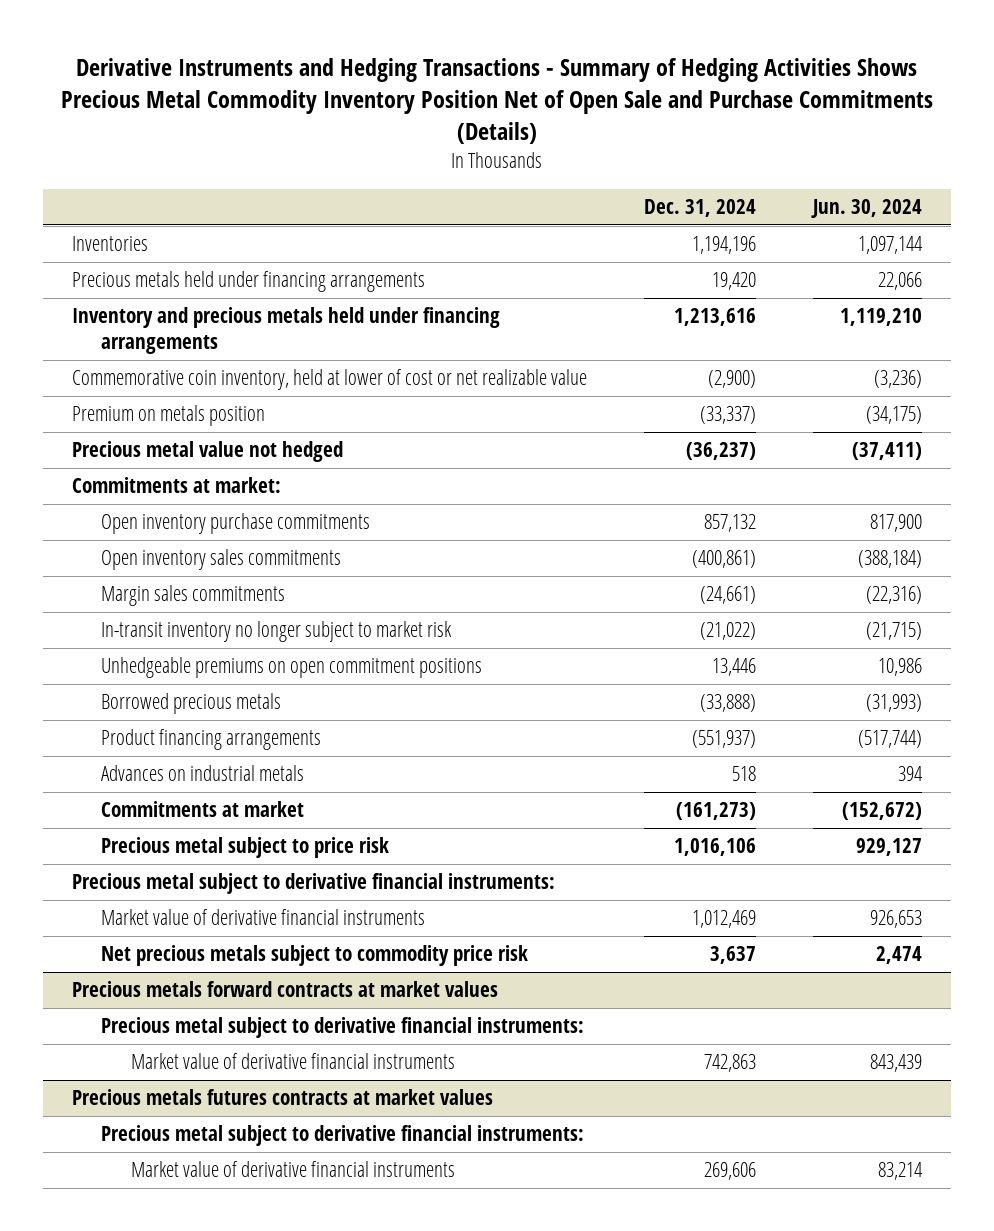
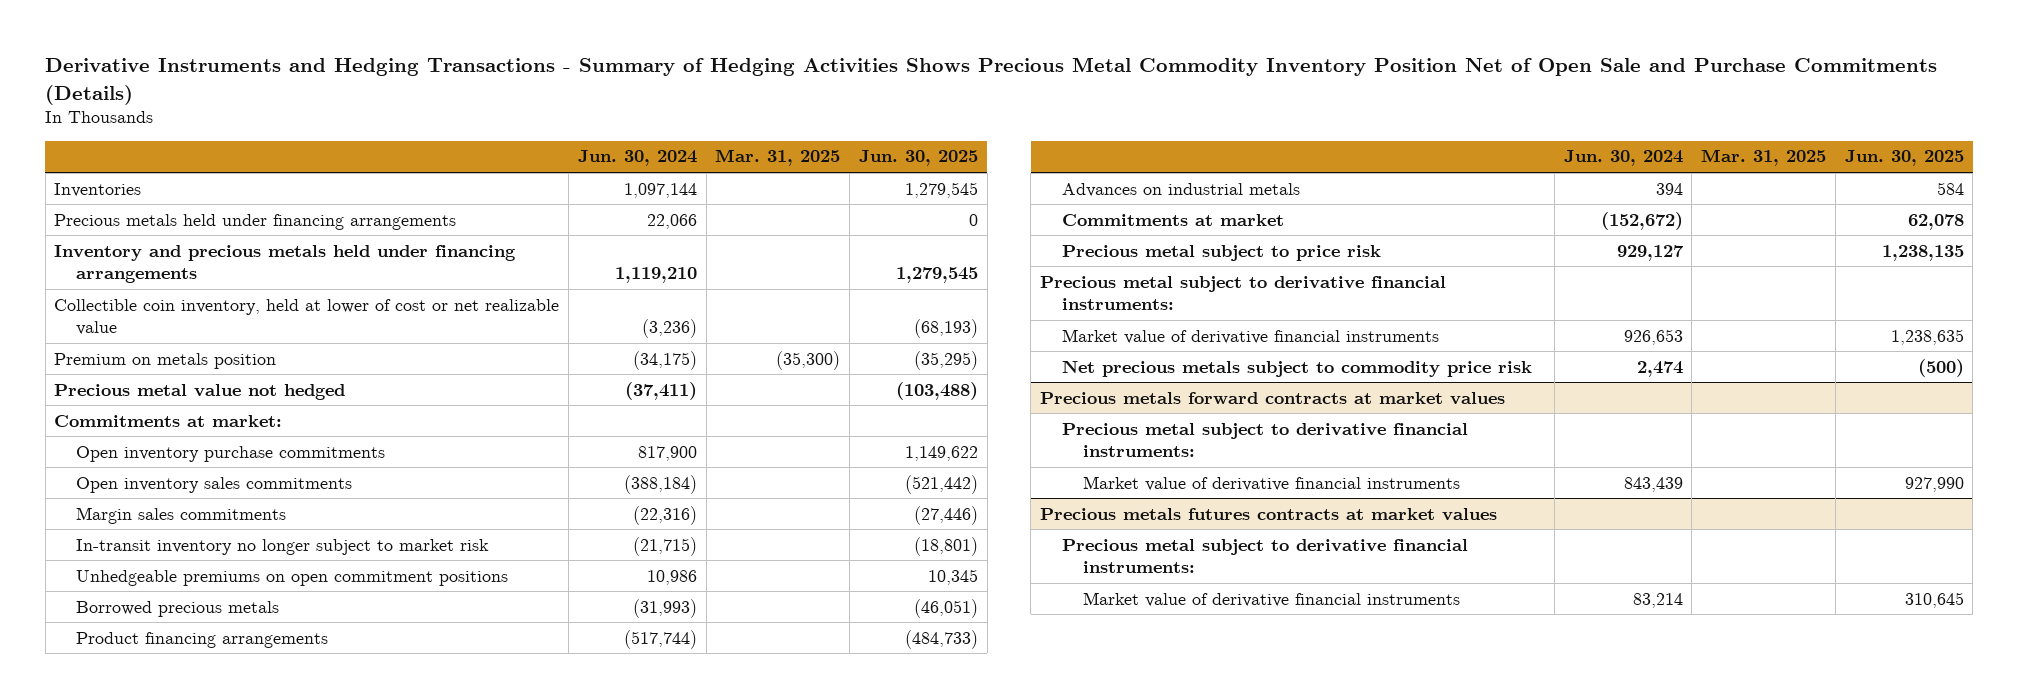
- | Dec. 31, 2024 | Jun. 30, 2024
+ | Jun. 30, 2024 | Mar. 31, 2025 | Jun. 30, 2025
- Commemorative coin inventory, held at lower of cost or net realizable value | (2,900) | (3,236)
+ Collectible coin inventory, held at lower of cost or net realizable value | (3,236) | | (68,193)

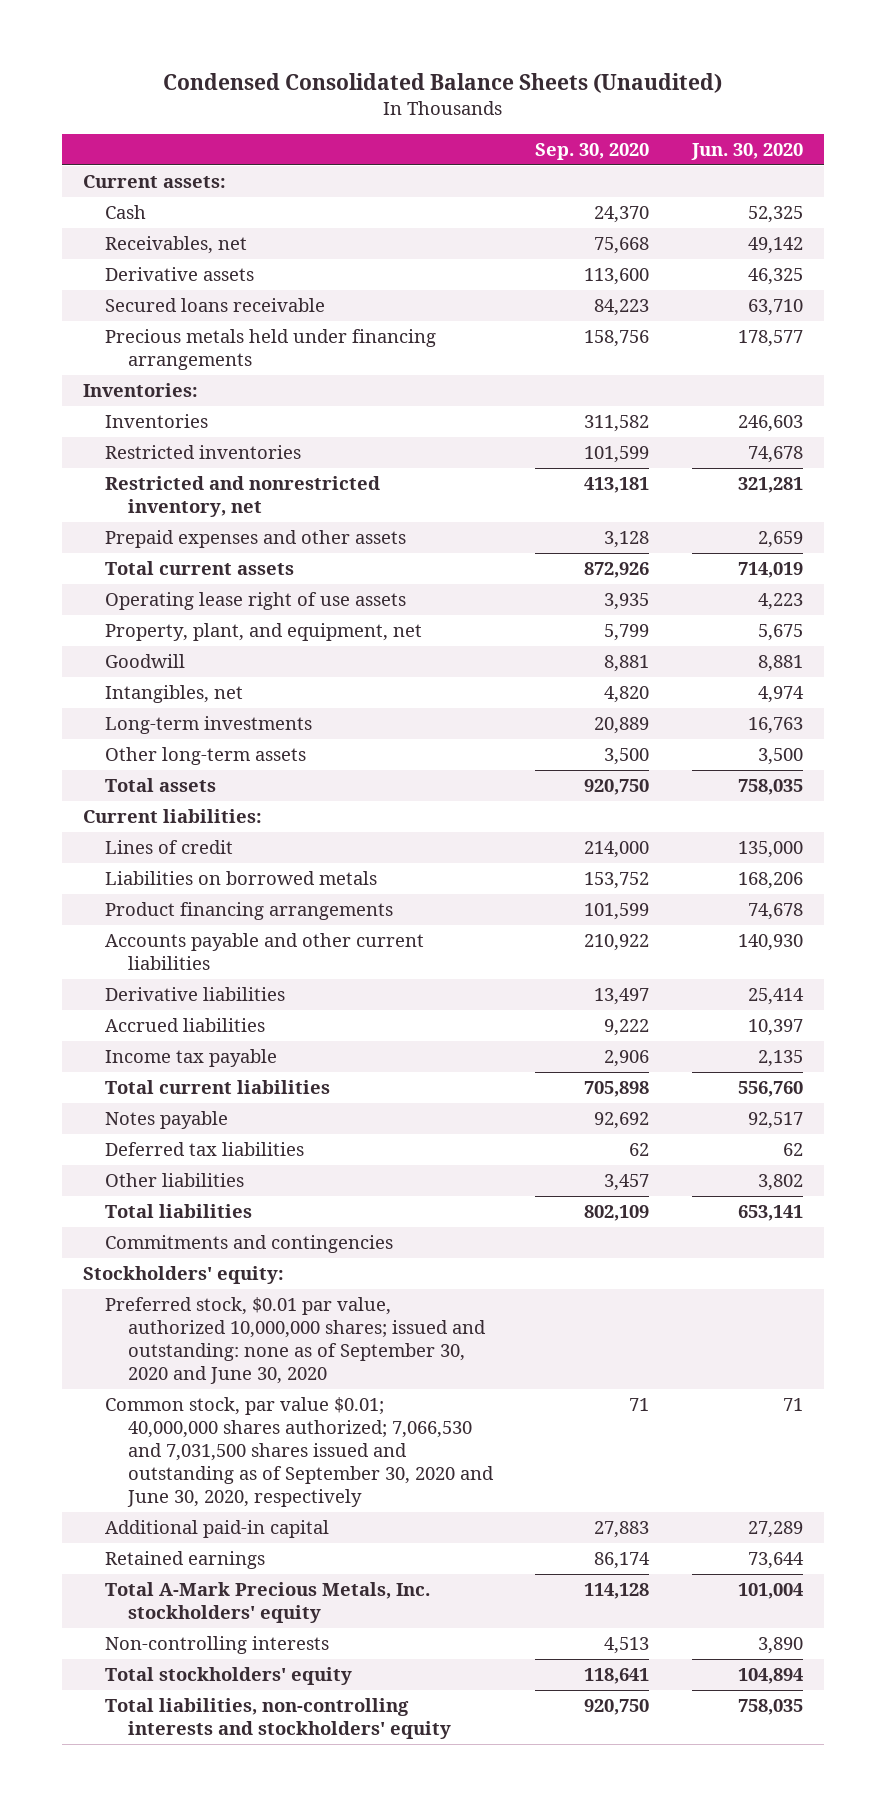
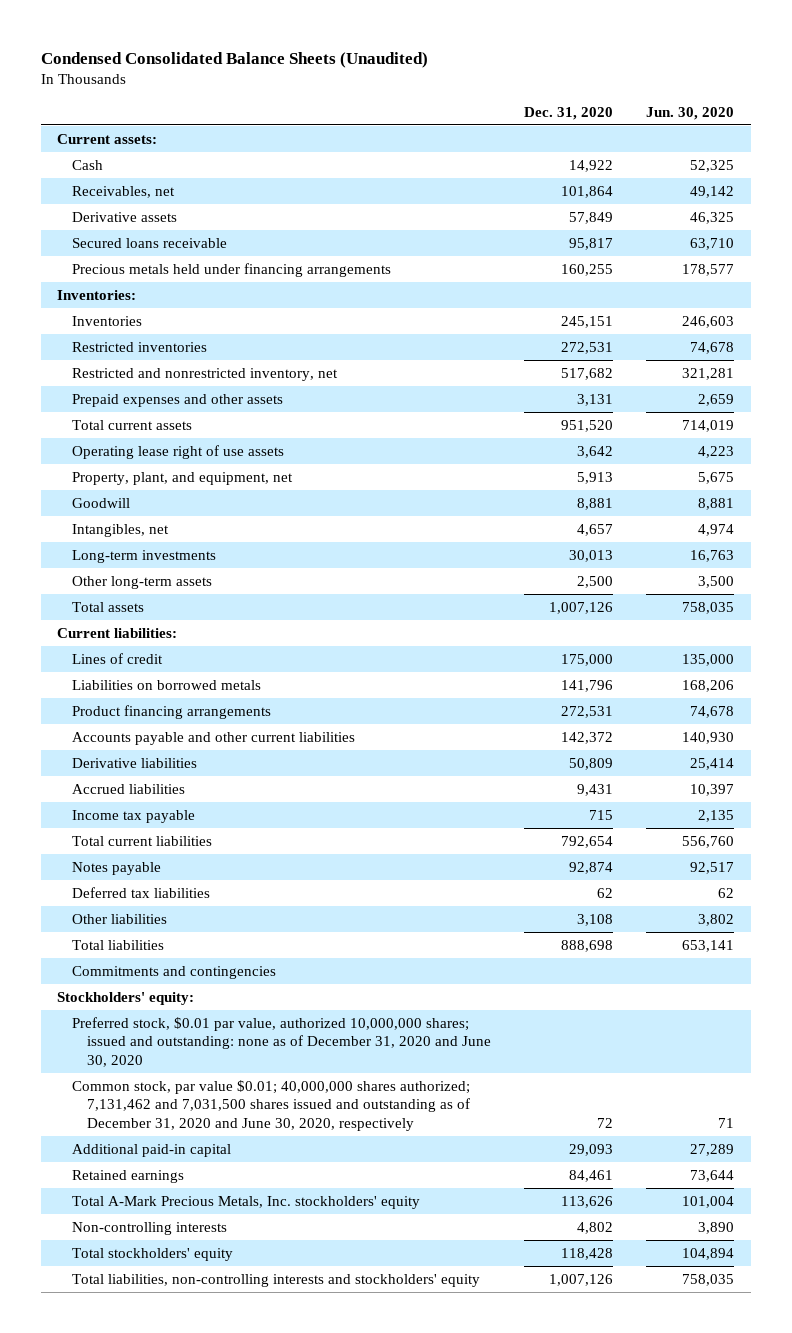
- | Sep. 30, 2020 | Jun. 30, 2020
+ | Dec. 31, 2020 | Jun. 30, 2020
- Preferred stock, $0.01 par value, authorized 10,000,000 shares; issued and outstanding: none as of September 30, 2020 and June 30, 2020
- Common stock, par value $0.01; 40,000,000 shares authorized; 7,066,530 and 7,031,500 shares issued and outstanding as of September 30, 2020 and June 30, 2020, respectively | 71 | 71
+ Preferred stock, $0.01 par value, authorized 10,000,000 shares; issued and outstanding: none as of December 31, 2020 and June 30, 2020
+ Common stock, par value $0.01; 40,000,000 shares authorized; 7,131,462 and 7,031,500 shares issued and outstanding as of December 31, 2020 and June 30, 2020, respectively | 72 | 71

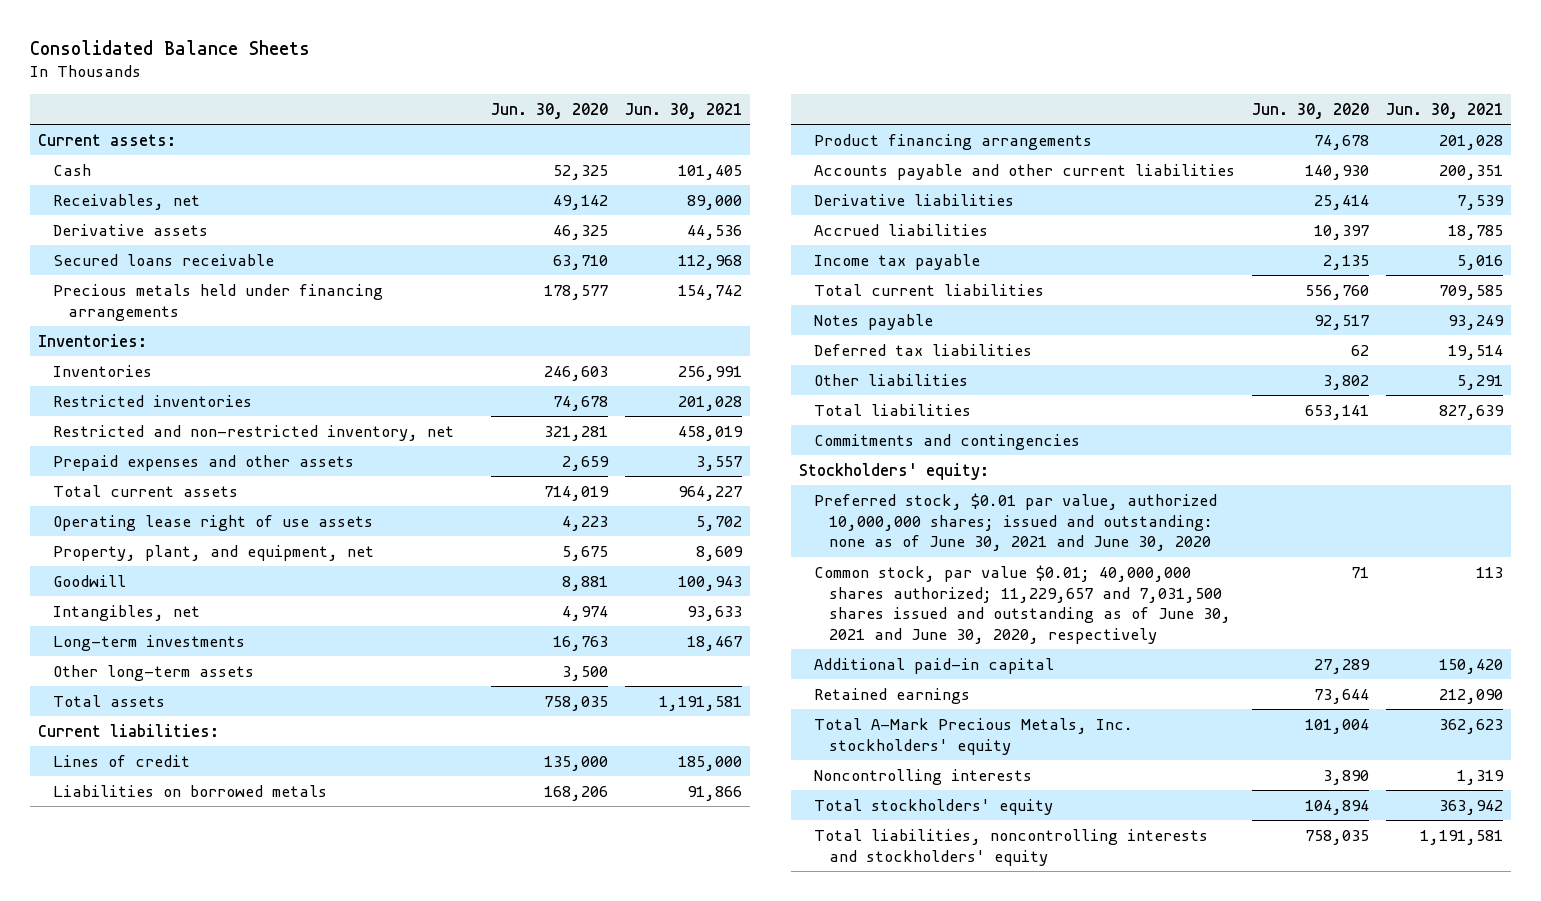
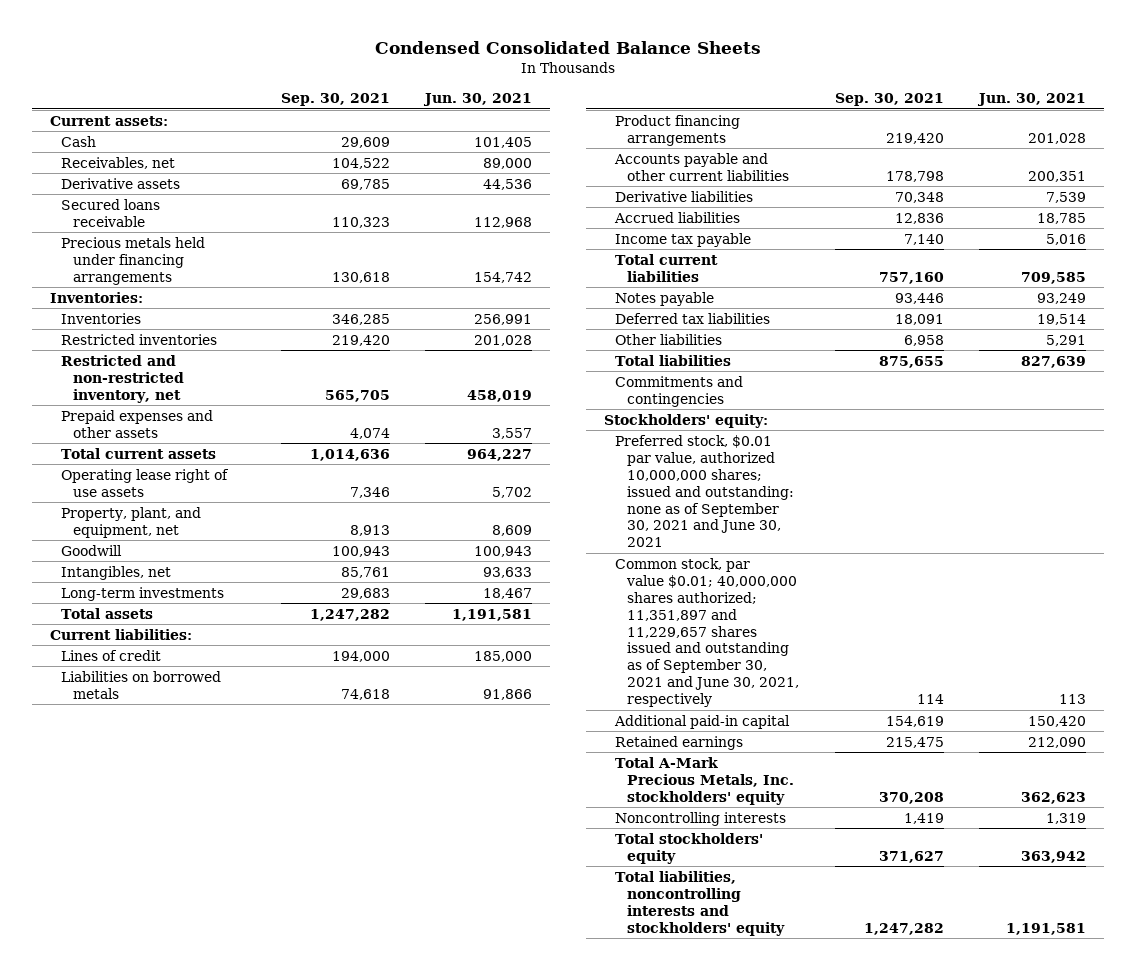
- Consolidated Balance Sheets
+ Condensed Consolidated Balance Sheets
- | Jun. 30, 2020 | Jun. 30, 2021
+ | Sep. 30, 2021 | Jun. 30, 2021
- Other long-term assets | 3,500 |
- Preferred stock, $0.01 par value, authorized 10,000,000 shares; issued and outstanding: none as of June 30, 2021 and June 30, 2020
- Common stock, par value $0.01; 40,000,000 shares authorized; 11,229,657 and 7,031,500 shares issued and outstanding as of June 30, 2021 and June 30, 2020, respectively | 71 | 113
+ Preferred stock, $0.01 par value, authorized 10,000,000 shares; issued and outstanding: none as of September 30, 2021 and June 30, 2021
+ Common stock, par value $0.01; 40,000,000 shares authorized; 11,351,897 and 11,229,657 shares issued and outstanding as of September 30, 2021 and June 30, 2021, respectively | 114 | 113

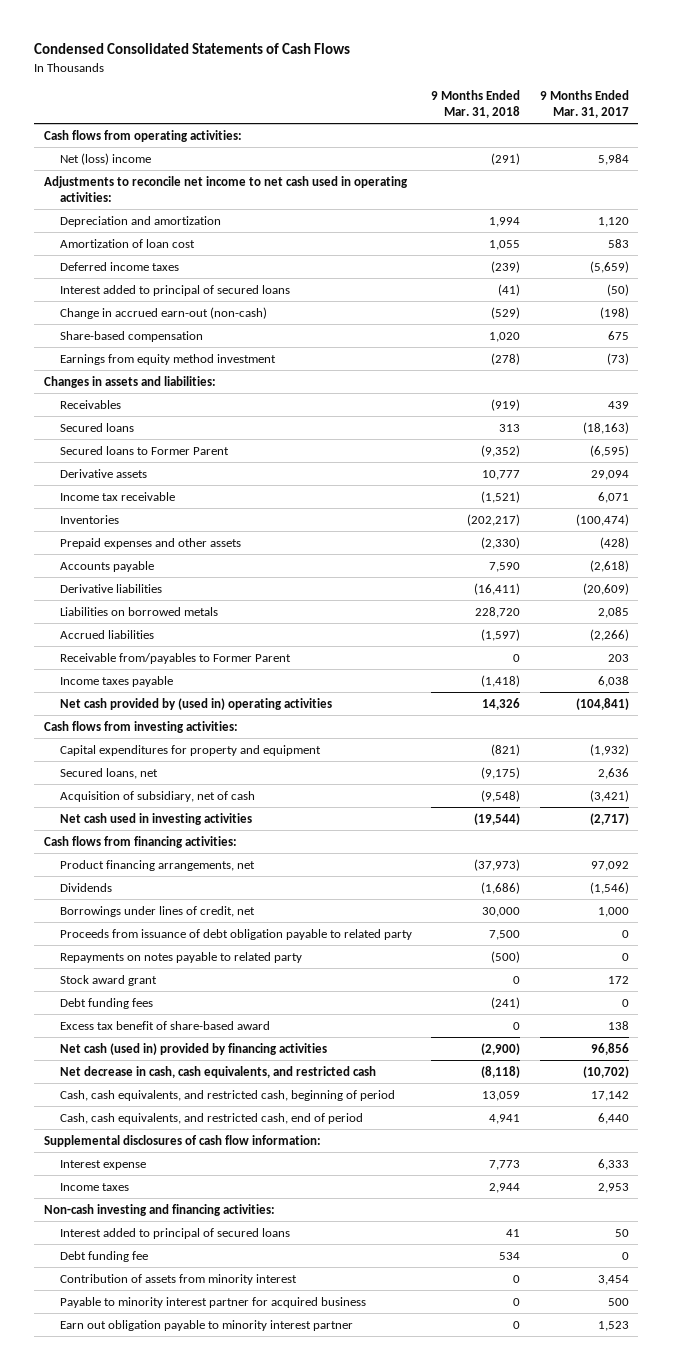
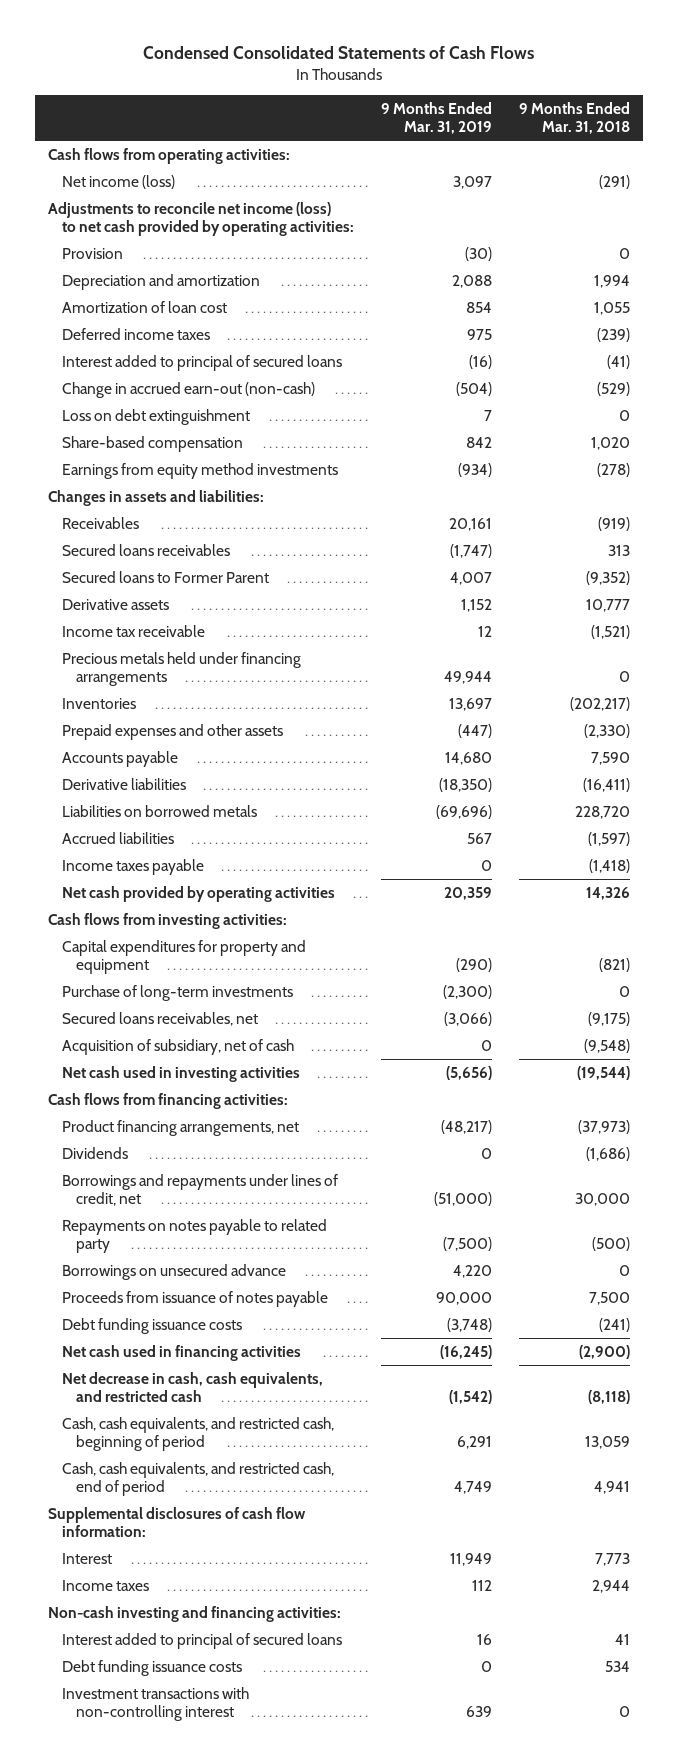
- | 9 Months Ended Mar. 31, 2018 | 9 Months Ended Mar. 31, 2017
+ | 9 Months Ended Mar. 31, 2019 | 9 Months Ended Mar. 31, 2018
- Net (loss) income | (291) | 5,984
- Adjustments to reconcile net income to net cash used in operating activities:
+ Net income (loss) | 3,097 | (291)
+ Adjustments to reconcile net income (loss) to net cash provided by operating activities:
+ Provision | (30) | 0
+ Loss on debt extinguishment | 7 | 0
- Earnings from equity method investment | (278) | (73)
+ Earnings from equity method investments | (934) | (278)
- Secured loans | 313 | (18,163)
+ Secured loans receivables | (1,747) | 313
+ Precious metals held under financing arrangements | 49,944 | 0
- Receivable from/payables to Former Parent | 0 | 203
- Net cash provided by (used in) operating activities | 14,326 | (104,841)
+ Net cash provided by operating activities | 20,359 | 14,326
- Secured loans, net | (9,175) | 2,636
+ Purchase of long-term investments | (2,300) | 0
+ Secured loans receivables, net | (3,066) | (9,175)
- Borrowings under lines of credit, net | 30,000 | 1,000
- Proceeds from issuance of debt obligation payable to related party | 7,500 | 0
+ Borrowings and repayments under lines of credit, net | (51,000) | 30,000
- Stock award grant | 0 | 172
- Debt funding fees | (241) | 0
- Excess tax benefit of share-based award | 0 | 138
- Net cash (used in) provided by financing activities | (2,900) | 96,856
+ Borrowings on unsecured advance | 4,220 | 0
+ Proceeds from issuance of notes payable | 90,000 | 7,500
+ Debt funding issuance costs | (3,748) | (241)
+ Net cash used in financing activities | (16,245) | (2,900)
- Interest expense | 7,773 | 6,333
+ Interest | 11,949 | 7,773
- Debt funding fee | 534 | 0
- Contribution of assets from minority interest | 0 | 3,454
- Payable to minority interest partner for acquired business | 0 | 500
- Earn out obligation payable to minority interest partner | 0 | 1,523
+ Debt funding issuance costs | 0 | 534
+ Investment transactions with non-controlling interest | 639 | 0

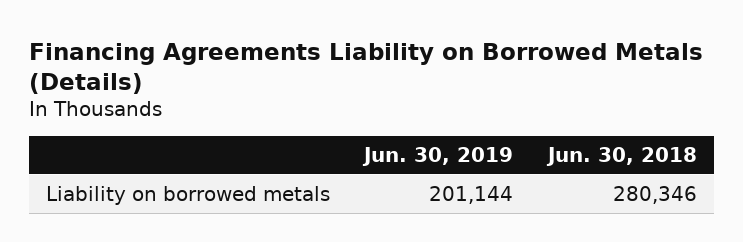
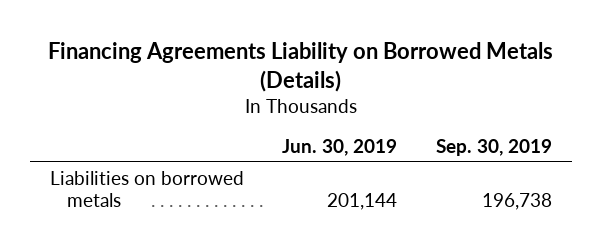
- | Jun. 30, 2019 | Jun. 30, 2018
+ | Jun. 30, 2019 | Sep. 30, 2019
- Liability on borrowed metals | 201,144 | 280,346
+ Liabilities on borrowed metals | 201,144 | 196,738

